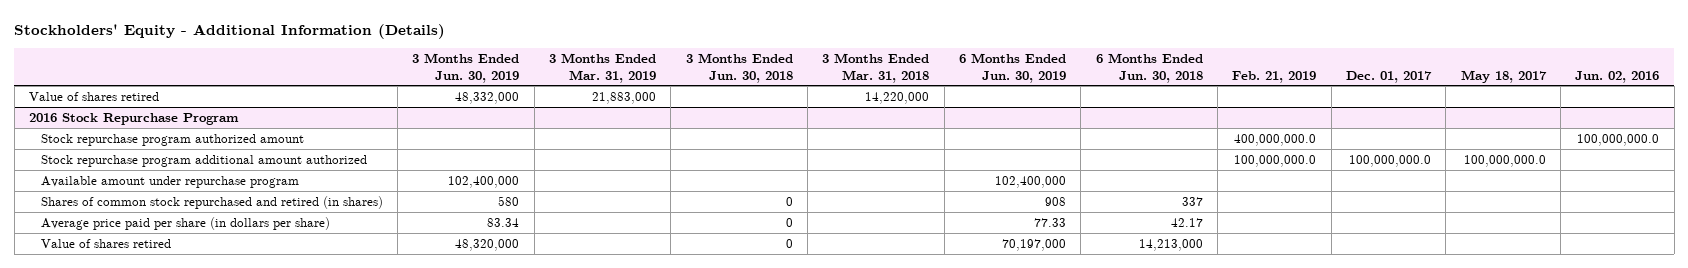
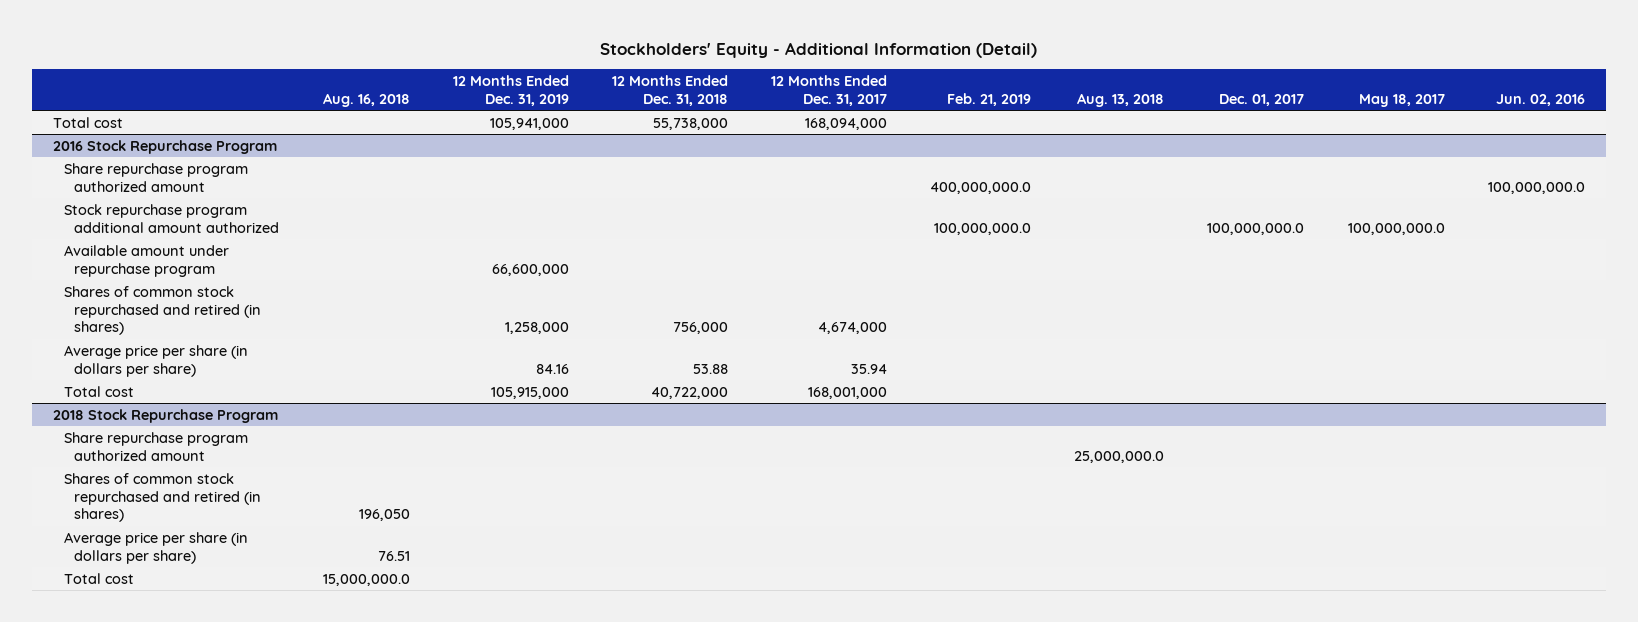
- Stockholders' Equity - Additional Information (Details)
+ Stockholders' Equity - Additional Information (Detail)
- | 3 Months Ended Jun. 30, 2019 | 3 Months Ended Mar. 31, 2019 | 3 Months Ended Jun. 30, 2018 | 3 Months Ended Mar. 31, 2018 | 6 Months Ended Jun. 30, 2019 | 6 Months Ended Jun. 30, 2018 | Feb. 21, 2019 | Dec. 01, 2017 | May 18, 2017 | Jun. 02, 2016
+ | Aug. 16, 2018 | 12 Months Ended Dec. 31, 2019 | 12 Months Ended Dec. 31, 2018 | 12 Months Ended Dec. 31, 2017 | Feb. 21, 2019 | Aug. 13, 2018 | Dec. 01, 2017 | May 18, 2017 | Jun. 02, 2016
- Value of shares retired | 48,332,000 | 21,883,000 | | 14,220,000 | | | | | |
+ Total cost | | 105,941,000 | 55,738,000 | 168,094,000 | | | | |
@ 2016 Stock Repurchase Program
- Stock repurchase program authorized amount | | | | | | | 400,000,000.0 | | | 100,000,000.0
+ Share repurchase program authorized amount | | | | | 400,000,000.0 | | | | 100,000,000.0
- Average price paid per share (in dollars per share) | 83.34 | | 0 | | 77.33 | 42.17 | | | |
- Value of shares retired | 48,320,000 | | 0 | | 70,197,000 | 14,213,000 | | | |
+ Average price per share (in dollars per share) | | 84.16 | 53.88 | 35.94 | | | | |
+ Total cost | | 105,915,000 | 40,722,000 | 168,001,000 | | | | |
+ 2018 Stock Repurchase Program
+ Share repurchase program authorized amount | | | | | | 25,000,000.0 | | |
+ Shares of common stock repurchased and retired (in shares) | 196,050 | | | | | | | |
+ Average price per share (in dollars per share) | 76.51 | | | | | | | |
+ Total cost | 15,000,000.0 | | | | | | | |

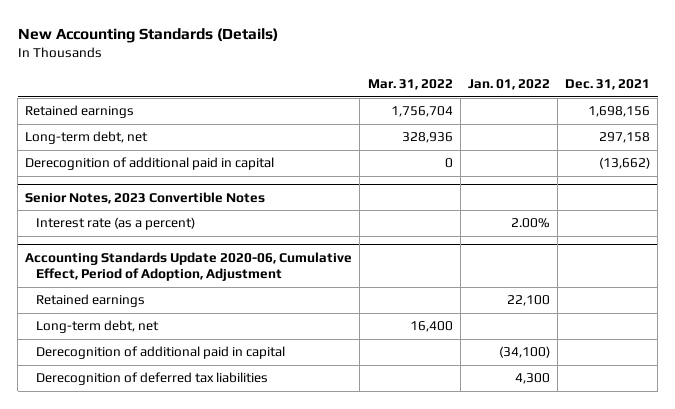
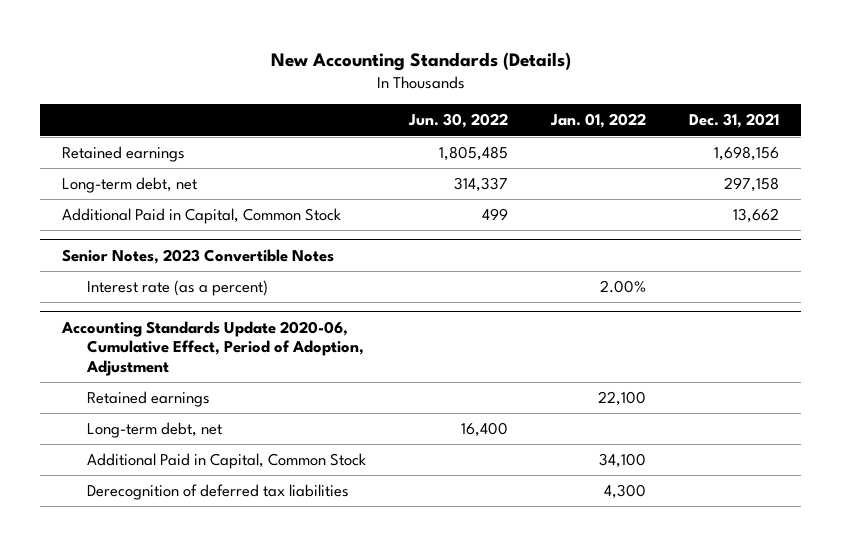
- | Mar. 31, 2022 | Jan. 01, 2022 | Dec. 31, 2021
+ | Jun. 30, 2022 | Jan. 01, 2022 | Dec. 31, 2021
- Derecognition of additional paid in capital | 0 | | (13,662)
+ Additional Paid in Capital, Common Stock | 499 | | 13,662
@ Accounting Standards Update 2020-06, Cumulative Effect, Period of Adoption, Adjustment
- Derecognition of additional paid in capital | | (34,100) |
+ Additional Paid in Capital, Common Stock | | 34,100 |

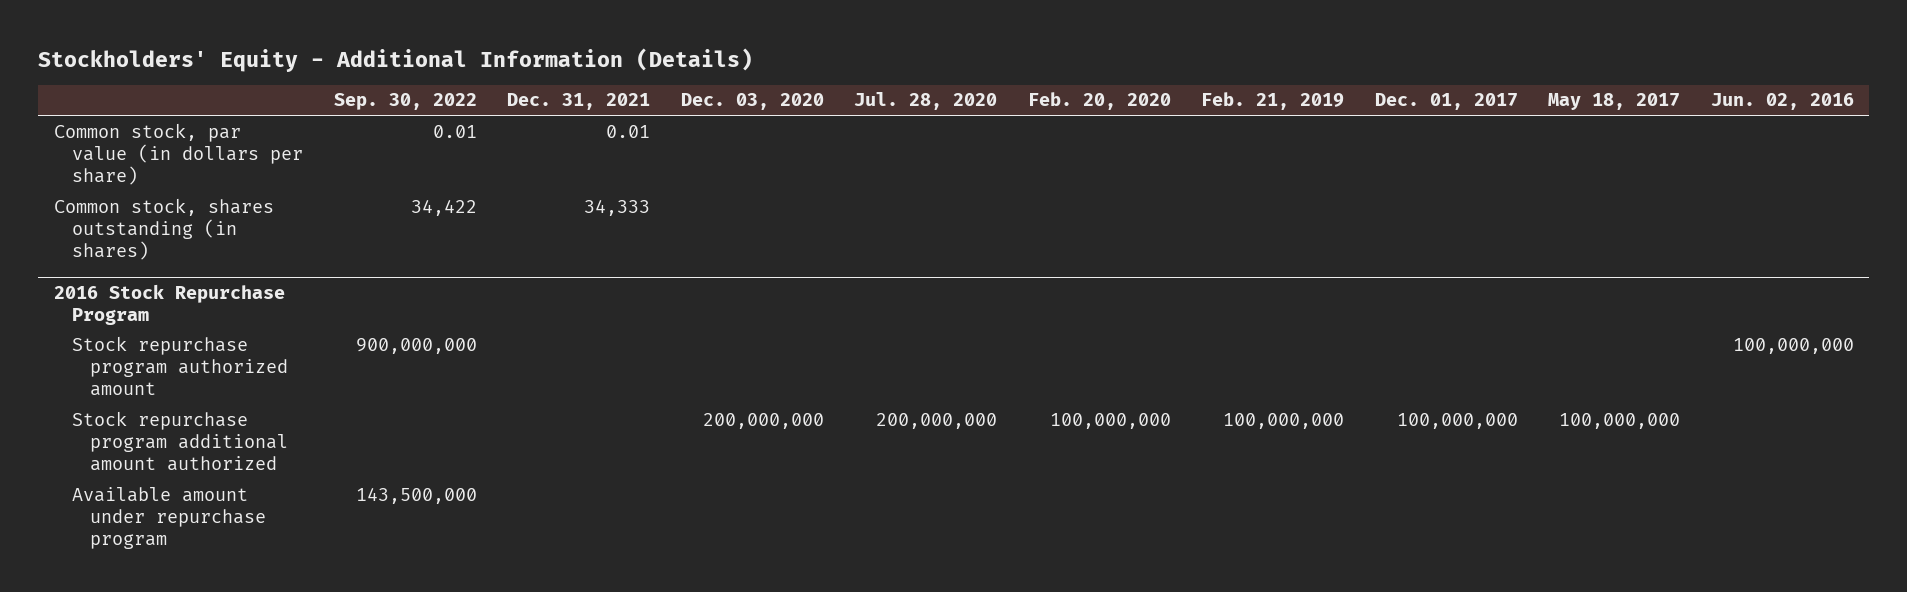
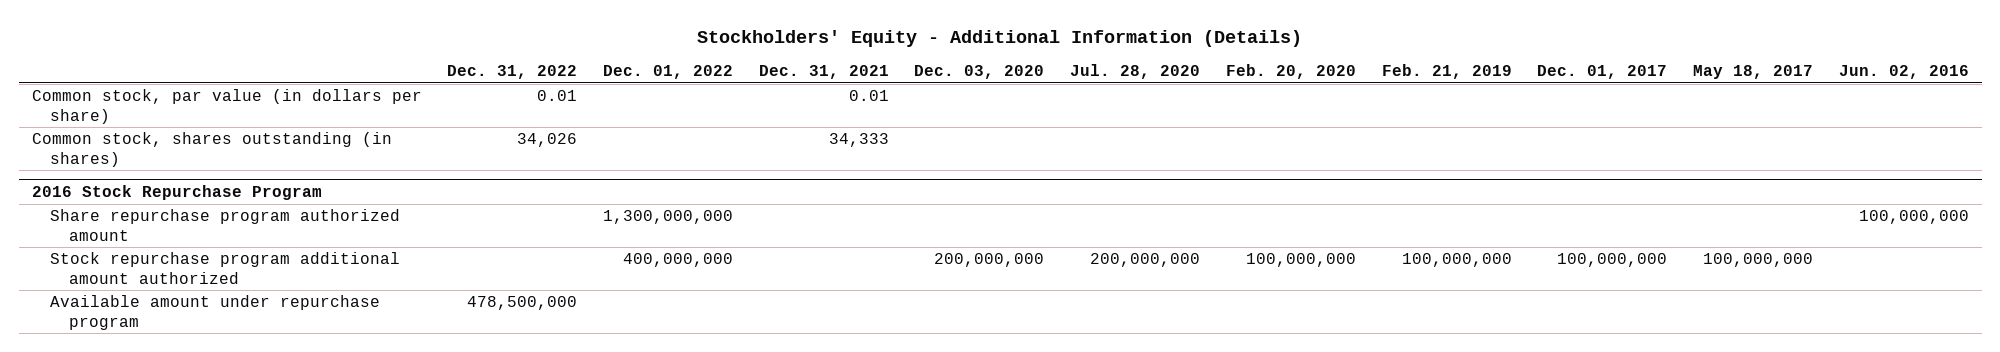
- | Sep. 30, 2022 | Dec. 31, 2021 | Dec. 03, 2020 | Jul. 28, 2020 | Feb. 20, 2020 | Feb. 21, 2019 | Dec. 01, 2017 | May 18, 2017 | Jun. 02, 2016
+ | Dec. 31, 2022 | Dec. 01, 2022 | Dec. 31, 2021 | Dec. 03, 2020 | Jul. 28, 2020 | Feb. 20, 2020 | Feb. 21, 2019 | Dec. 01, 2017 | May 18, 2017 | Jun. 02, 2016
@ 2016 Stock Repurchase Program
- Stock repurchase program authorized amount | 900,000,000 | | | | | | | | 100,000,000
+ Share repurchase program authorized amount | | 1,300,000,000 | | | | | | | | 100,000,000

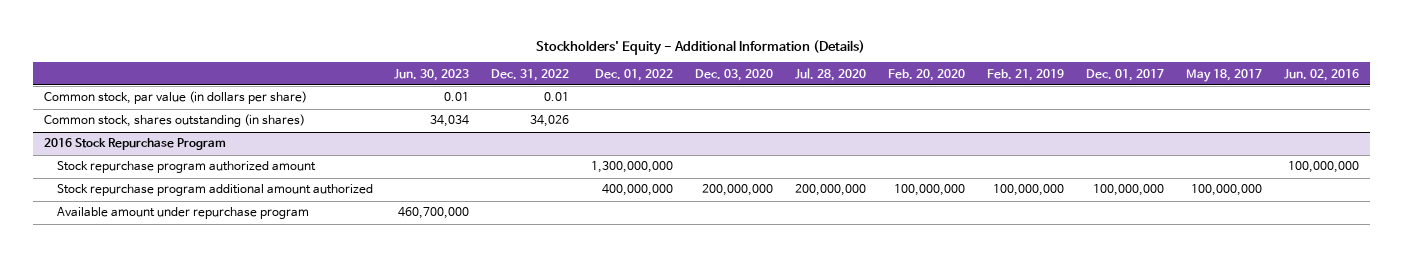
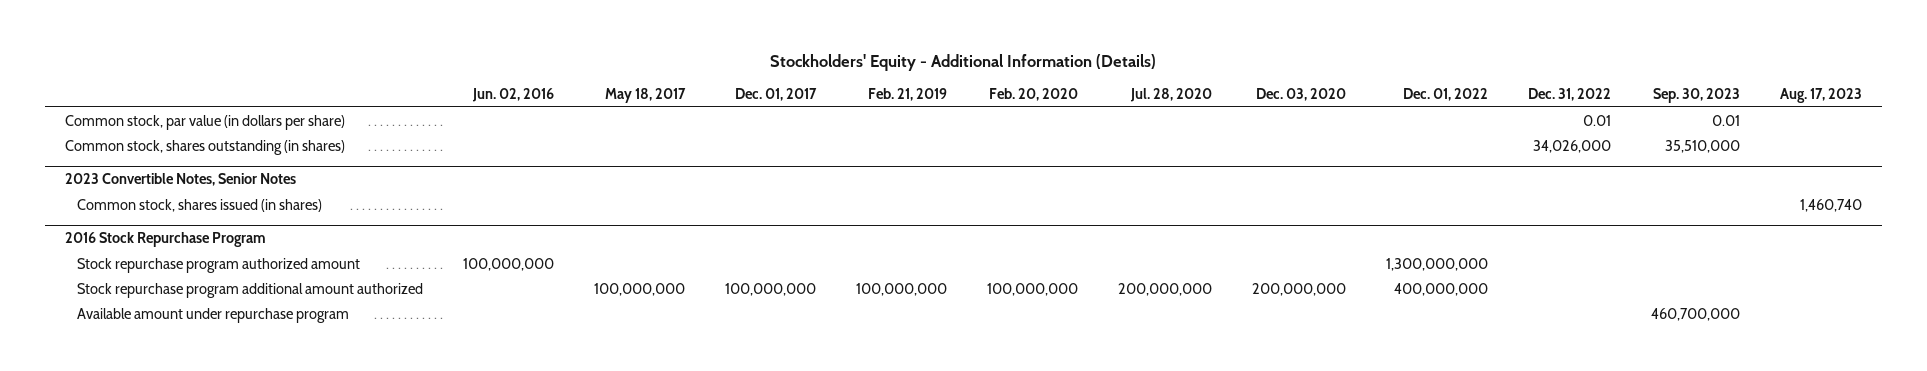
- | Jun. 30, 2023 | Dec. 31, 2022 | Dec. 01, 2022 | Dec. 03, 2020 | Jul. 28, 2020 | Feb. 20, 2020 | Feb. 21, 2019 | Dec. 01, 2017 | May 18, 2017 | Jun. 02, 2016
+ | Jun. 02, 2016 | May 18, 2017 | Dec. 01, 2017 | Feb. 21, 2019 | Feb. 20, 2020 | Jul. 28, 2020 | Dec. 03, 2020 | Dec. 01, 2022 | Dec. 31, 2022 | Sep. 30, 2023 | Aug. 17, 2023
- Common stock, shares outstanding (in shares) | 34,034 | 34,026 | | | | | | | |
+ Common stock, shares outstanding (in shares) | | | | | | | | | 34,026,000 | 35,510,000 |
+ 2023 Convertible Notes, Senior Notes
+ Common stock, shares issued (in shares) | | | | | | | | | | | 1,460,740

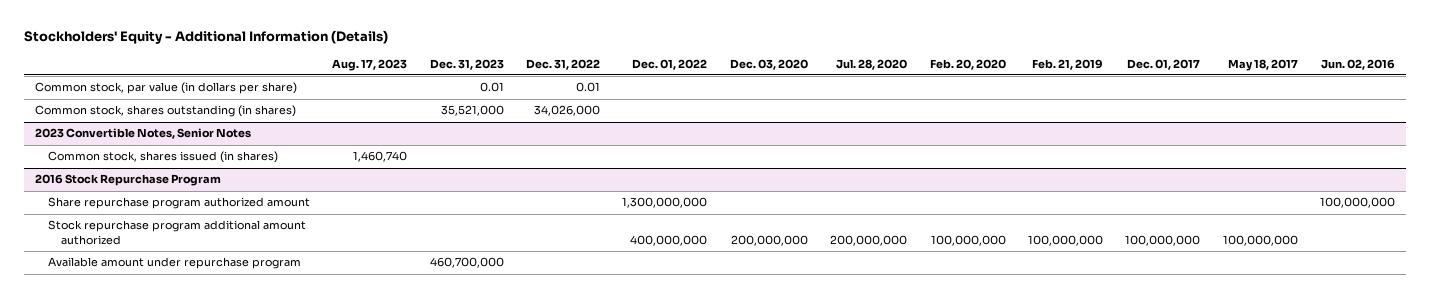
- | Jun. 02, 2016 | May 18, 2017 | Dec. 01, 2017 | Feb. 21, 2019 | Feb. 20, 2020 | Jul. 28, 2020 | Dec. 03, 2020 | Dec. 01, 2022 | Dec. 31, 2022 | Sep. 30, 2023 | Aug. 17, 2023
+ | Aug. 17, 2023 | Dec. 31, 2023 | Dec. 31, 2022 | Dec. 01, 2022 | Dec. 03, 2020 | Jul. 28, 2020 | Feb. 20, 2020 | Feb. 21, 2019 | Dec. 01, 2017 | May 18, 2017 | Jun. 02, 2016
@ 2016 Stock Repurchase Program
- Stock repurchase program authorized amount | 100,000,000 | | | | | | | 1,300,000,000 | | |
+ Share repurchase program authorized amount | | | | 1,300,000,000 | | | | | | | 100,000,000

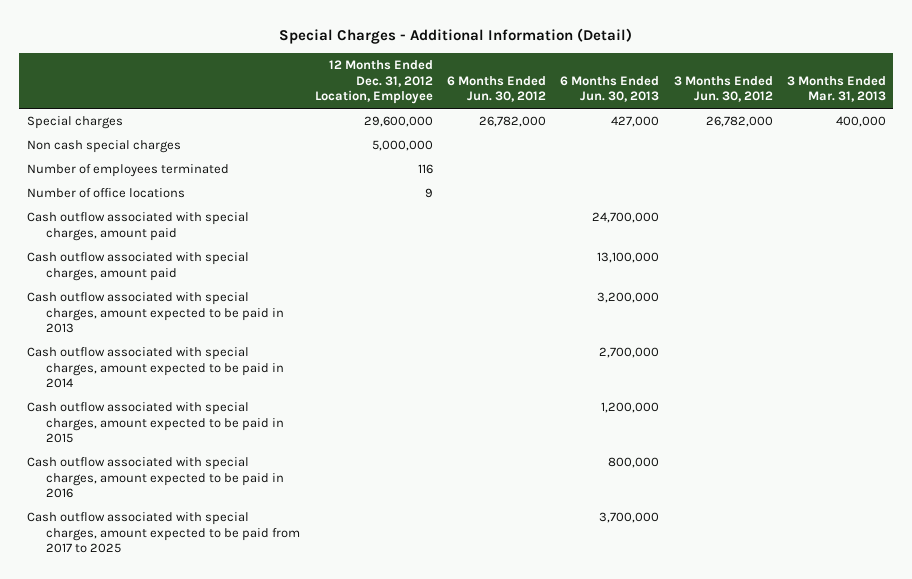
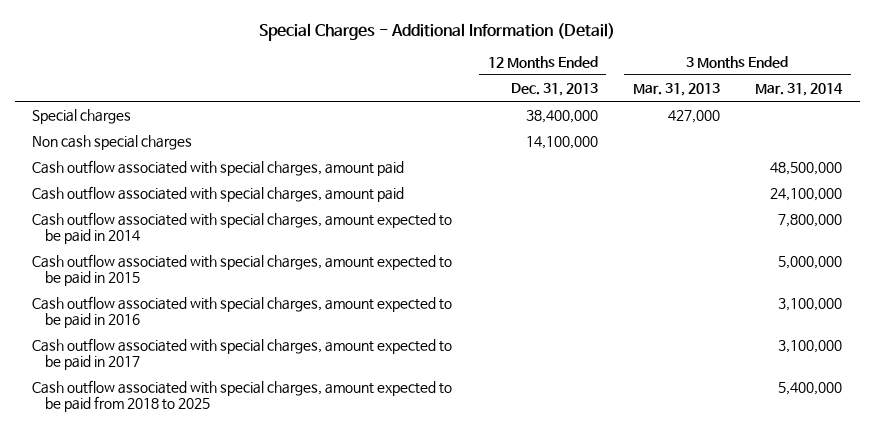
- | 12 Months Ended Dec. 31, 2012 Location, Employee | 6 Months Ended Jun. 30, 2012 | 6 Months Ended Jun. 30, 2013 | 3 Months Ended Jun. 30, 2012 | 3 Months Ended Mar. 31, 2013
+ | 12 Months Ended Dec. 31, 2013 | 3 Months Ended Mar. 31, 2013 | 3 Months Ended Mar. 31, 2014
- Special charges | 29,600,000 | 26,782,000 | 427,000 | 26,782,000 | 400,000
+ Special charges | 38,400,000 | 427,000 |
- Number of employees terminated | 116 | | | |
- Number of office locations | 9 | | | |
- Cash outflow associated with special charges, amount expected to be paid in 2013 | | | 3,200,000 | |
- Cash outflow associated with special charges, amount expected to be paid from 2017 to 2025 | | | 3,700,000 | |
+ Cash outflow associated with special charges, amount expected to be paid in 2017 | | | 3,100,000
+ Cash outflow associated with special charges, amount expected to be paid from 2018 to 2025 | | | 5,400,000

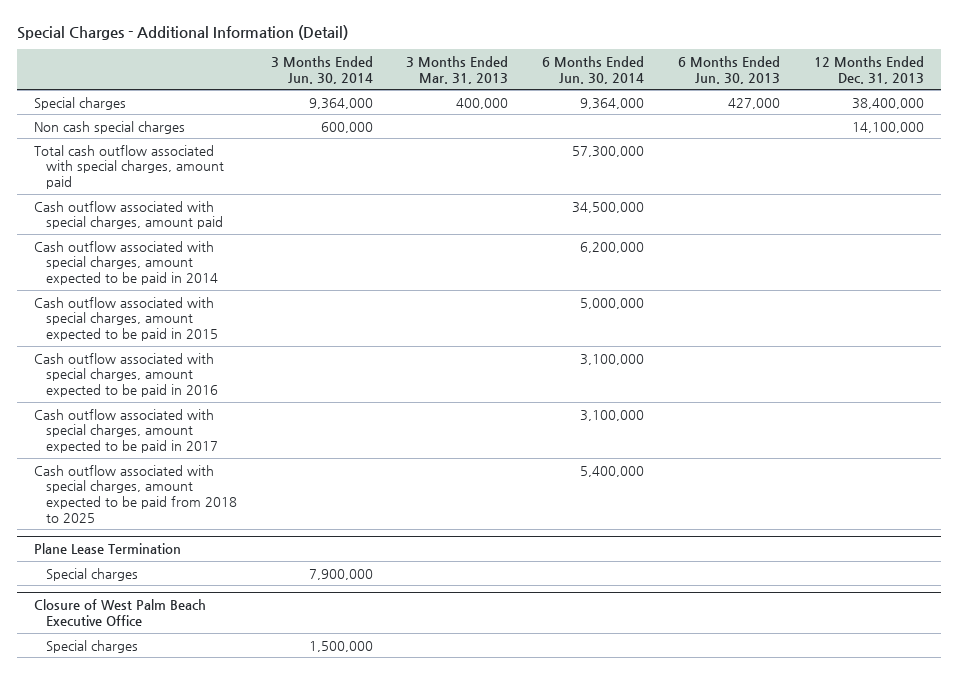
- | 12 Months Ended Dec. 31, 2013 | 3 Months Ended Mar. 31, 2013 | 3 Months Ended Mar. 31, 2014
+ | 3 Months Ended Jun. 30, 2014 | 3 Months Ended Mar. 31, 2013 | 6 Months Ended Jun. 30, 2014 | 6 Months Ended Jun. 30, 2013 | 12 Months Ended Dec. 31, 2013
- Special charges | 38,400,000 | 427,000 |
+ Special charges | 9,364,000 | 400,000 | 9,364,000 | 427,000 | 38,400,000
- Cash outflow associated with special charges, amount paid | | | 48,500,000
+ Total cash outflow associated with special charges, amount paid | | | 57,300,000 | |
+ Plane Lease Termination
+ Special charges | 7,900,000 | | | |
+ Closure of West Palm Beach Executive Office
+ Special charges | 1,500,000 | | | |

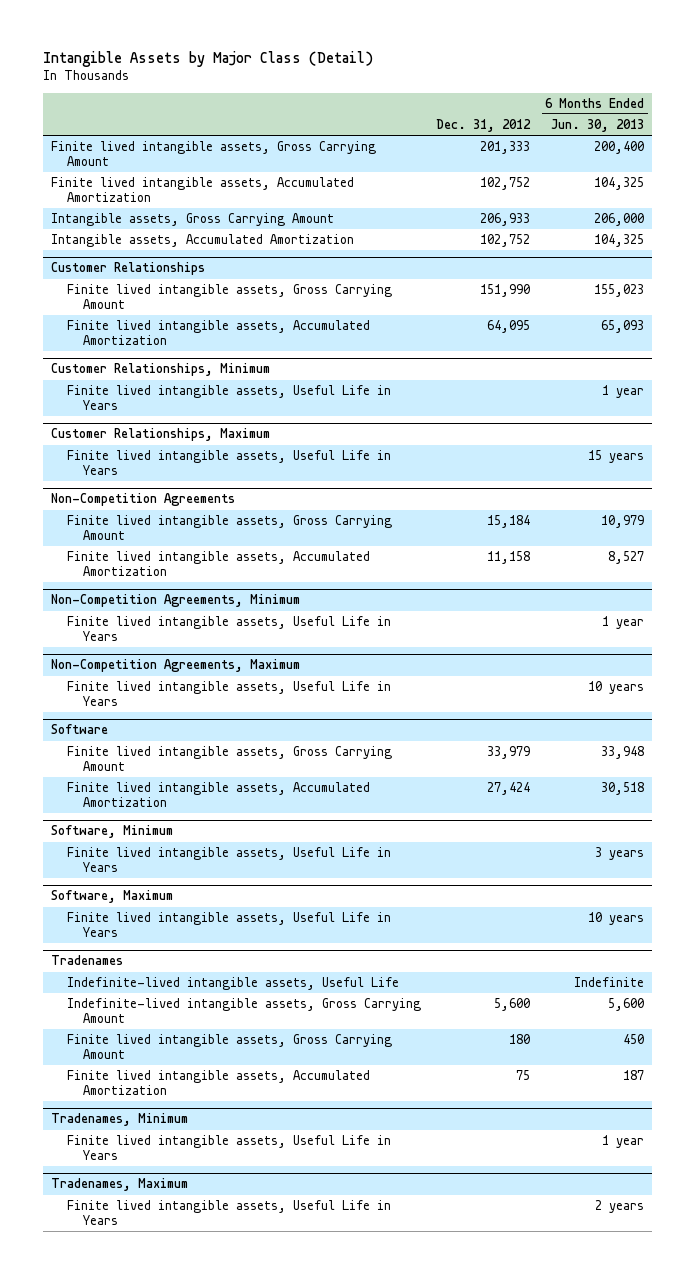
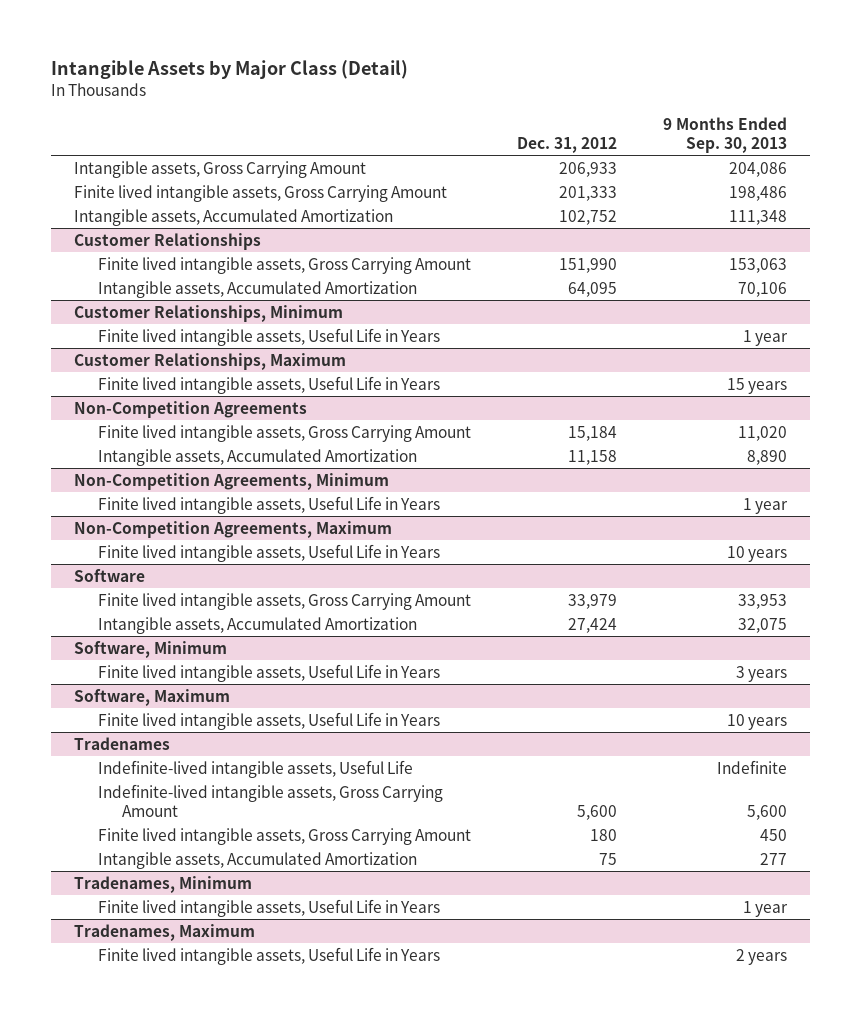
- | Dec. 31, 2012 | 6 Months Ended Jun. 30, 2013
+ | Dec. 31, 2012 | 9 Months Ended Sep. 30, 2013
- Finite lived intangible assets, Accumulated Amortization | 102,752 | 104,325
moved down: Finite lived intangible assets, Gross Carrying Amount | 201,333 | 198,486
@ Customer Relationships
- Finite lived intangible assets, Accumulated Amortization | 64,095 | 65,093
+ Intangible assets, Accumulated Amortization | 64,095 | 70,106
@ Non-Competition Agreements
- Finite lived intangible assets, Accumulated Amortization | 11,158 | 8,527
+ Intangible assets, Accumulated Amortization | 11,158 | 8,890
@ Software
- Finite lived intangible assets, Accumulated Amortization | 27,424 | 30,518
+ Intangible assets, Accumulated Amortization | 27,424 | 32,075
@ Tradenames
- Finite lived intangible assets, Accumulated Amortization | 75 | 187
+ Intangible assets, Accumulated Amortization | 75 | 277

